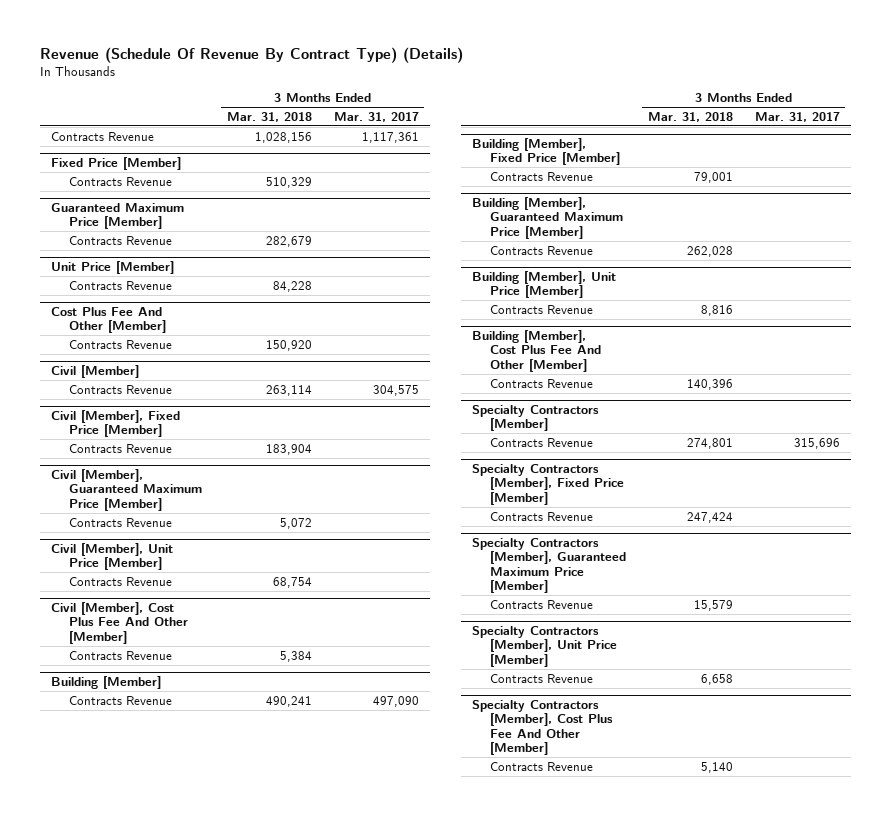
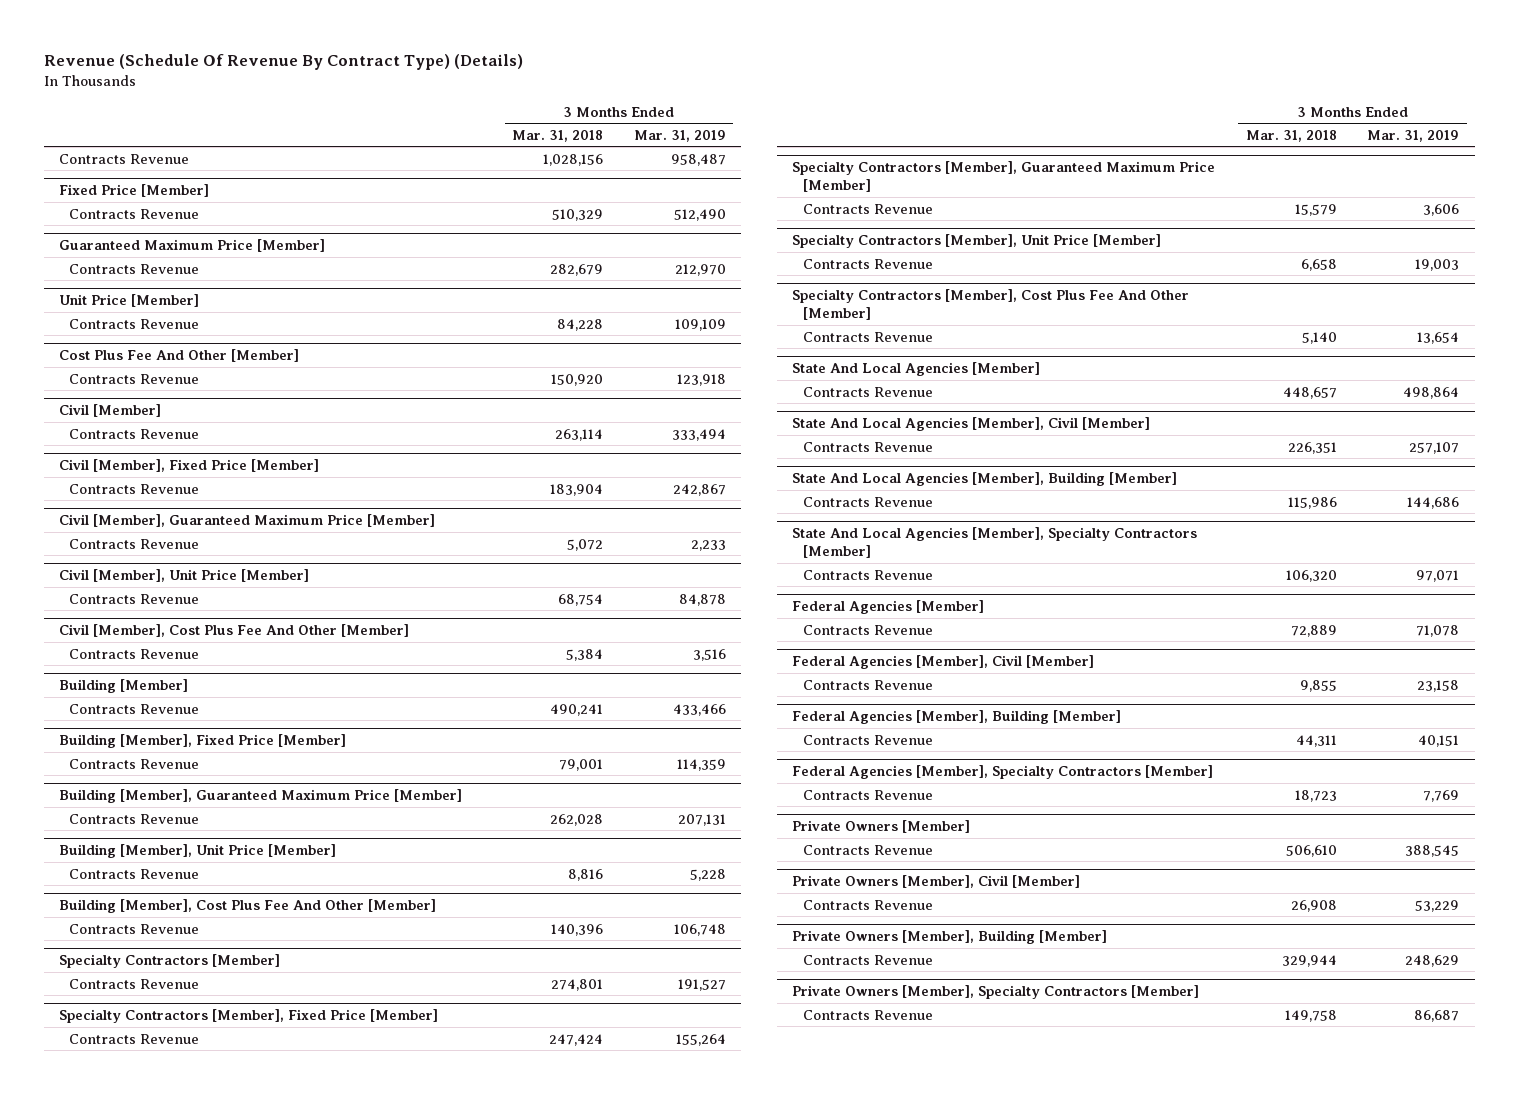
- | 3 Months Ended Mar. 31, 2018 | 3 Months Ended Mar. 31, 2017
+ | 3 Months Ended Mar. 31, 2018 | 3 Months Ended Mar. 31, 2019
+ State And Local Agencies [Member]
+ Contracts Revenue | 448,657 | 498,864
+ State And Local Agencies [Member], Civil [Member]
+ Contracts Revenue | 226,351 | 257,107
+ State And Local Agencies [Member], Building [Member]
+ Contracts Revenue | 115,986 | 144,686
+ State And Local Agencies [Member], Specialty Contractors [Member]
+ Contracts Revenue | 106,320 | 97,071
+ Federal Agencies [Member]
+ Contracts Revenue | 72,889 | 71,078
+ Federal Agencies [Member], Civil [Member]
+ Contracts Revenue | 9,855 | 23,158
+ Federal Agencies [Member], Building [Member]
+ Contracts Revenue | 44,311 | 40,151
+ Federal Agencies [Member], Specialty Contractors [Member]
+ Contracts Revenue | 18,723 | 7,769
+ Private Owners [Member]
+ Contracts Revenue | 506,610 | 388,545
+ Private Owners [Member], Civil [Member]
+ Contracts Revenue | 26,908 | 53,229
+ Private Owners [Member], Building [Member]
+ Contracts Revenue | 329,944 | 248,629
+ Private Owners [Member], Specialty Contractors [Member]
+ Contracts Revenue | 149,758 | 86,687

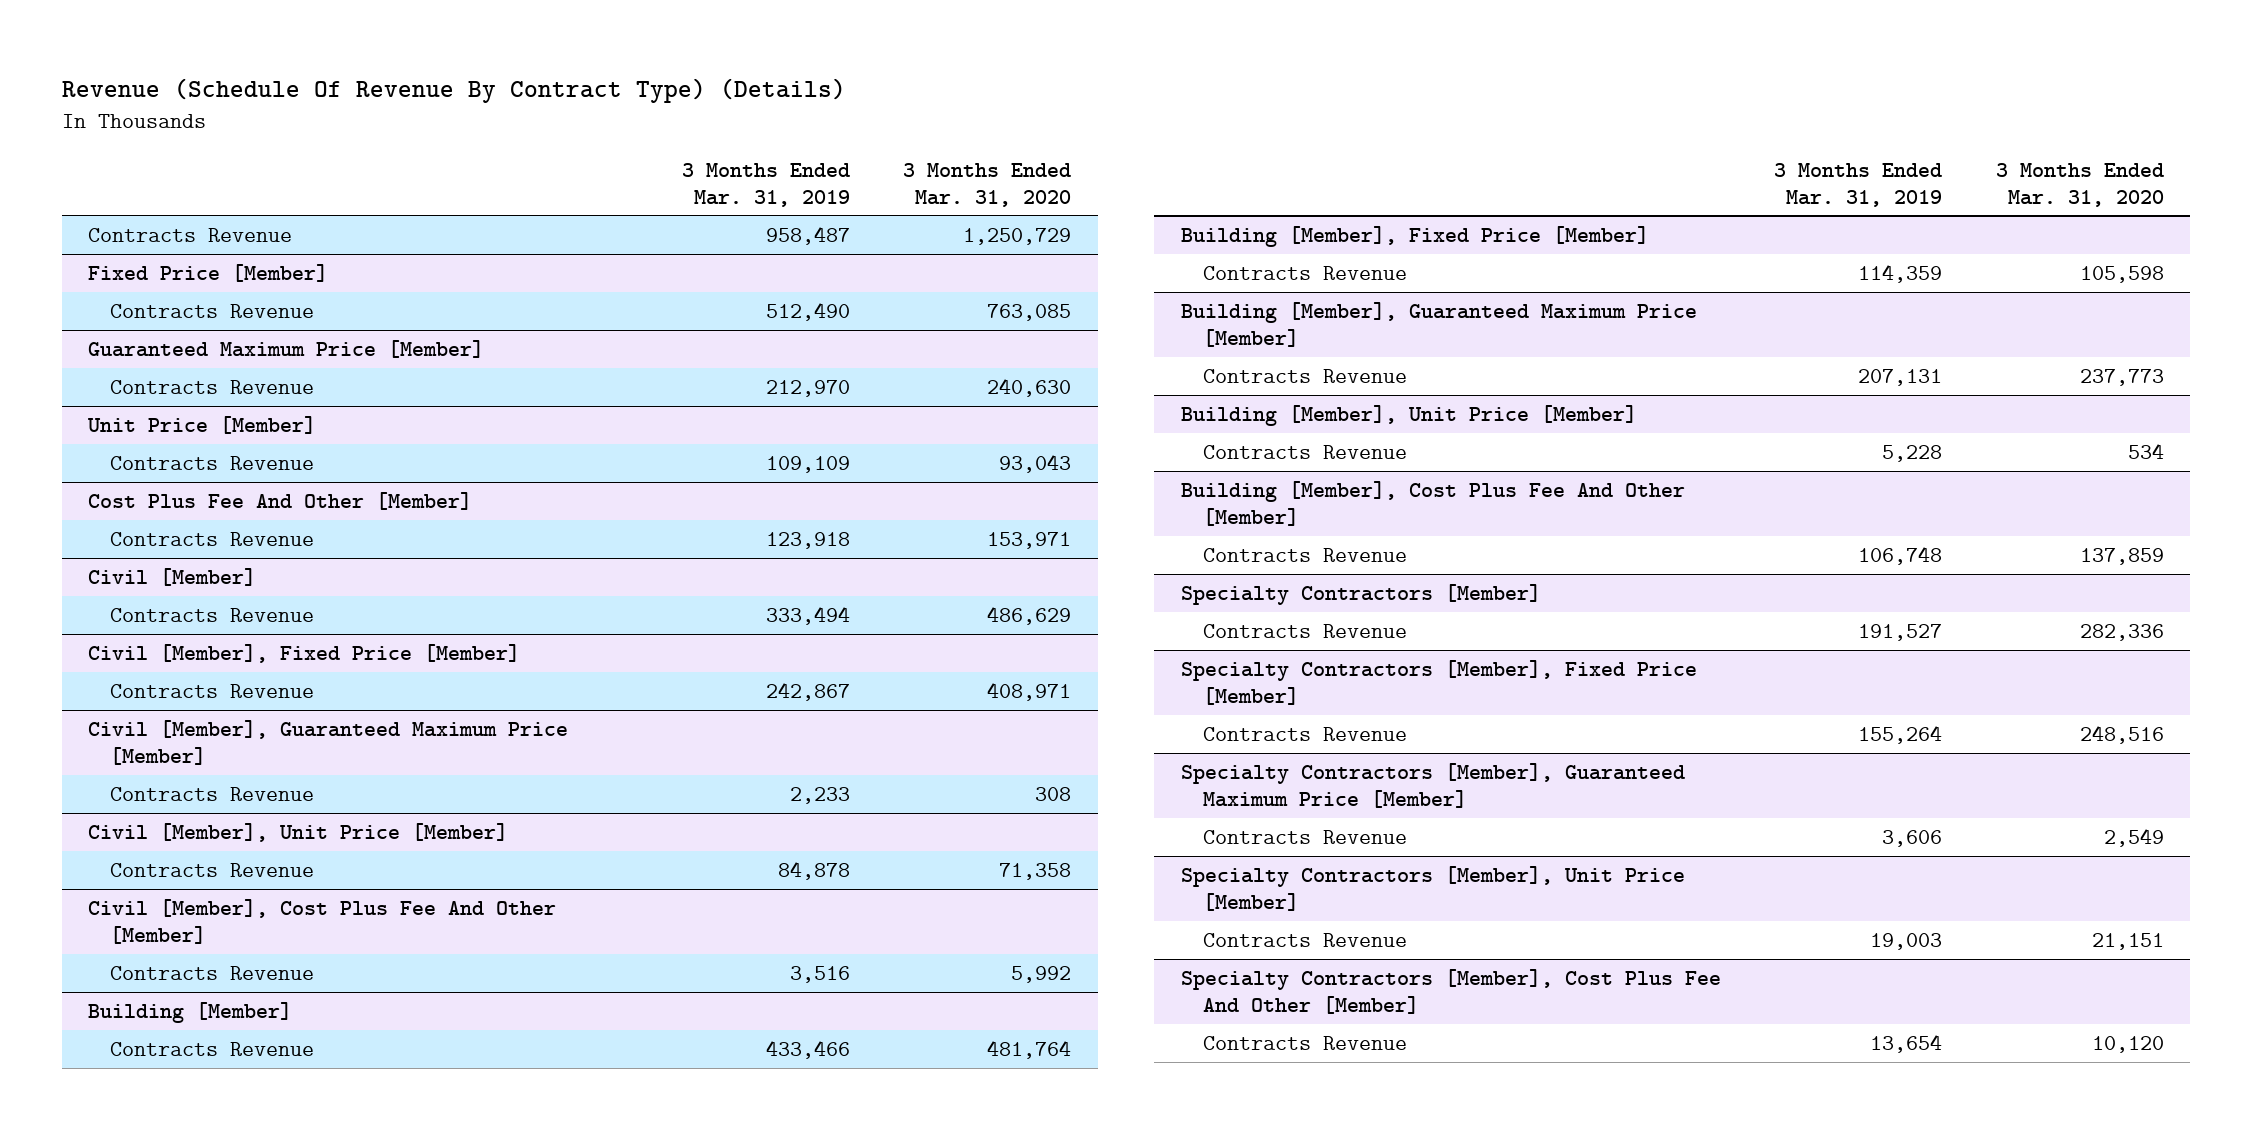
- | 3 Months Ended Mar. 31, 2018 | 3 Months Ended Mar. 31, 2019
+ | 3 Months Ended Mar. 31, 2019 | 3 Months Ended Mar. 31, 2020
- State And Local Agencies [Member]
- Contracts Revenue | 448,657 | 498,864
- State And Local Agencies [Member], Civil [Member]
- Contracts Revenue | 226,351 | 257,107
- State And Local Agencies [Member], Building [Member]
- Contracts Revenue | 115,986 | 144,686
- State And Local Agencies [Member], Specialty Contractors [Member]
- Contracts Revenue | 106,320 | 97,071
- Federal Agencies [Member]
- Contracts Revenue | 72,889 | 71,078
- Federal Agencies [Member], Civil [Member]
- Contracts Revenue | 9,855 | 23,158
- Federal Agencies [Member], Building [Member]
- Contracts Revenue | 44,311 | 40,151
- Federal Agencies [Member], Specialty Contractors [Member]
- Contracts Revenue | 18,723 | 7,769
- Private Owners [Member]
- Contracts Revenue | 506,610 | 388,545
- Private Owners [Member], Civil [Member]
- Contracts Revenue | 26,908 | 53,229
- Private Owners [Member], Building [Member]
- Contracts Revenue | 329,944 | 248,629
- Private Owners [Member], Specialty Contractors [Member]
- Contracts Revenue | 149,758 | 86,687

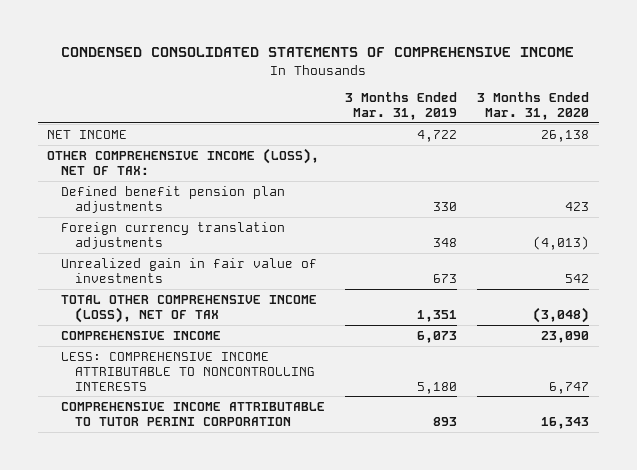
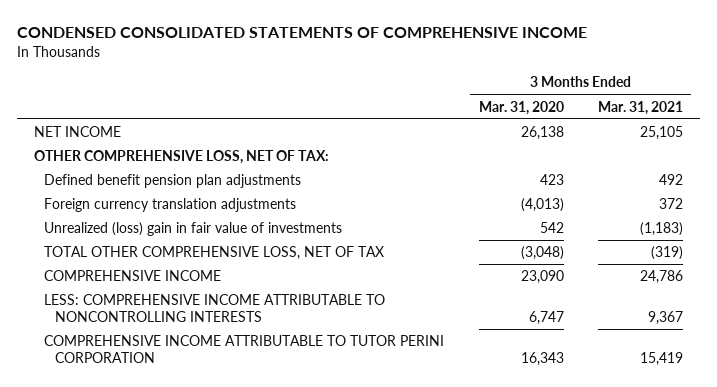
- | 3 Months Ended Mar. 31, 2019 | 3 Months Ended Mar. 31, 2020
+ | 3 Months Ended Mar. 31, 2020 | 3 Months Ended Mar. 31, 2021
- OTHER COMPREHENSIVE INCOME (LOSS), NET OF TAX:
+ OTHER COMPREHENSIVE LOSS, NET OF TAX:
- Unrealized gain in fair value of investments | 673 | 542
- TOTAL OTHER COMPREHENSIVE INCOME (LOSS), NET OF TAX | 1,351 | (3,048)
+ Unrealized (loss) gain in fair value of investments | 542 | (1,183)
+ TOTAL OTHER COMPREHENSIVE LOSS, NET OF TAX | (3,048) | (319)

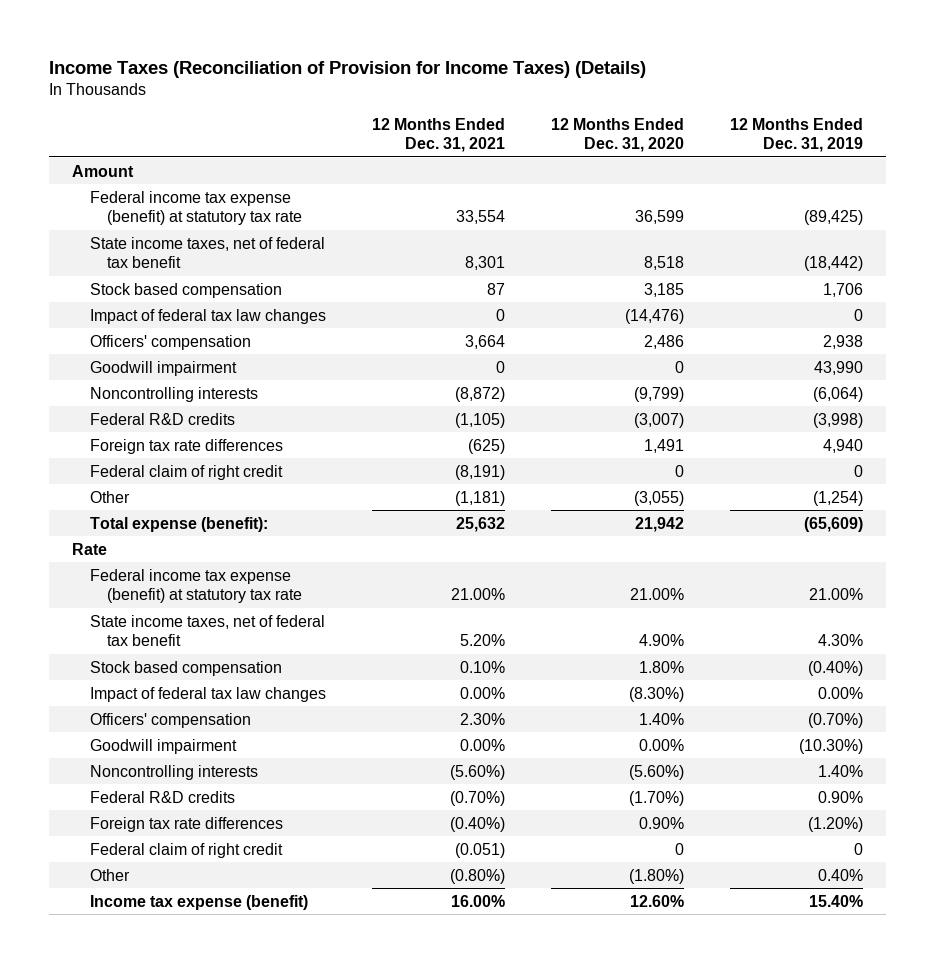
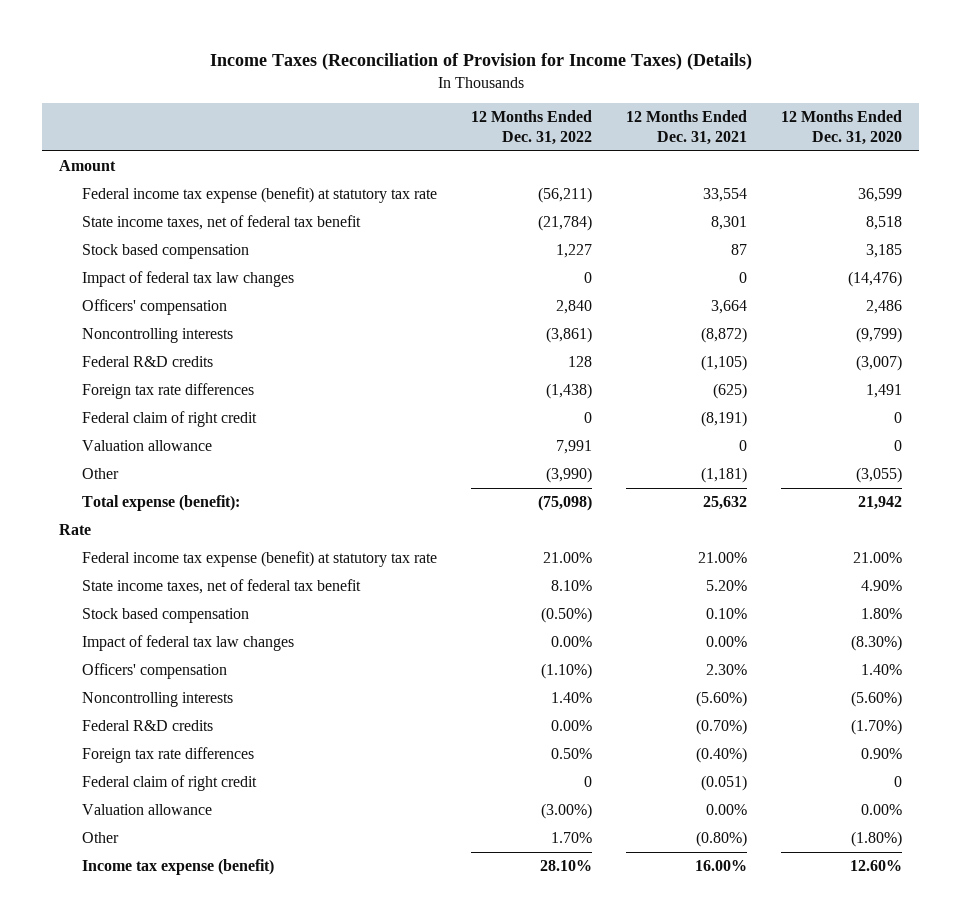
- | 12 Months Ended Dec. 31, 2021 | 12 Months Ended Dec. 31, 2020 | 12 Months Ended Dec. 31, 2019
+ | 12 Months Ended Dec. 31, 2022 | 12 Months Ended Dec. 31, 2021 | 12 Months Ended Dec. 31, 2020
- Goodwill impairment | 0 | 0 | 43,990
+ Valuation allowance | 7,991 | 0 | 0
- Goodwill impairment | 0.00% | 0.00% | (10.30%)
+ Valuation allowance | (3.00%) | 0.00% | 0.00%

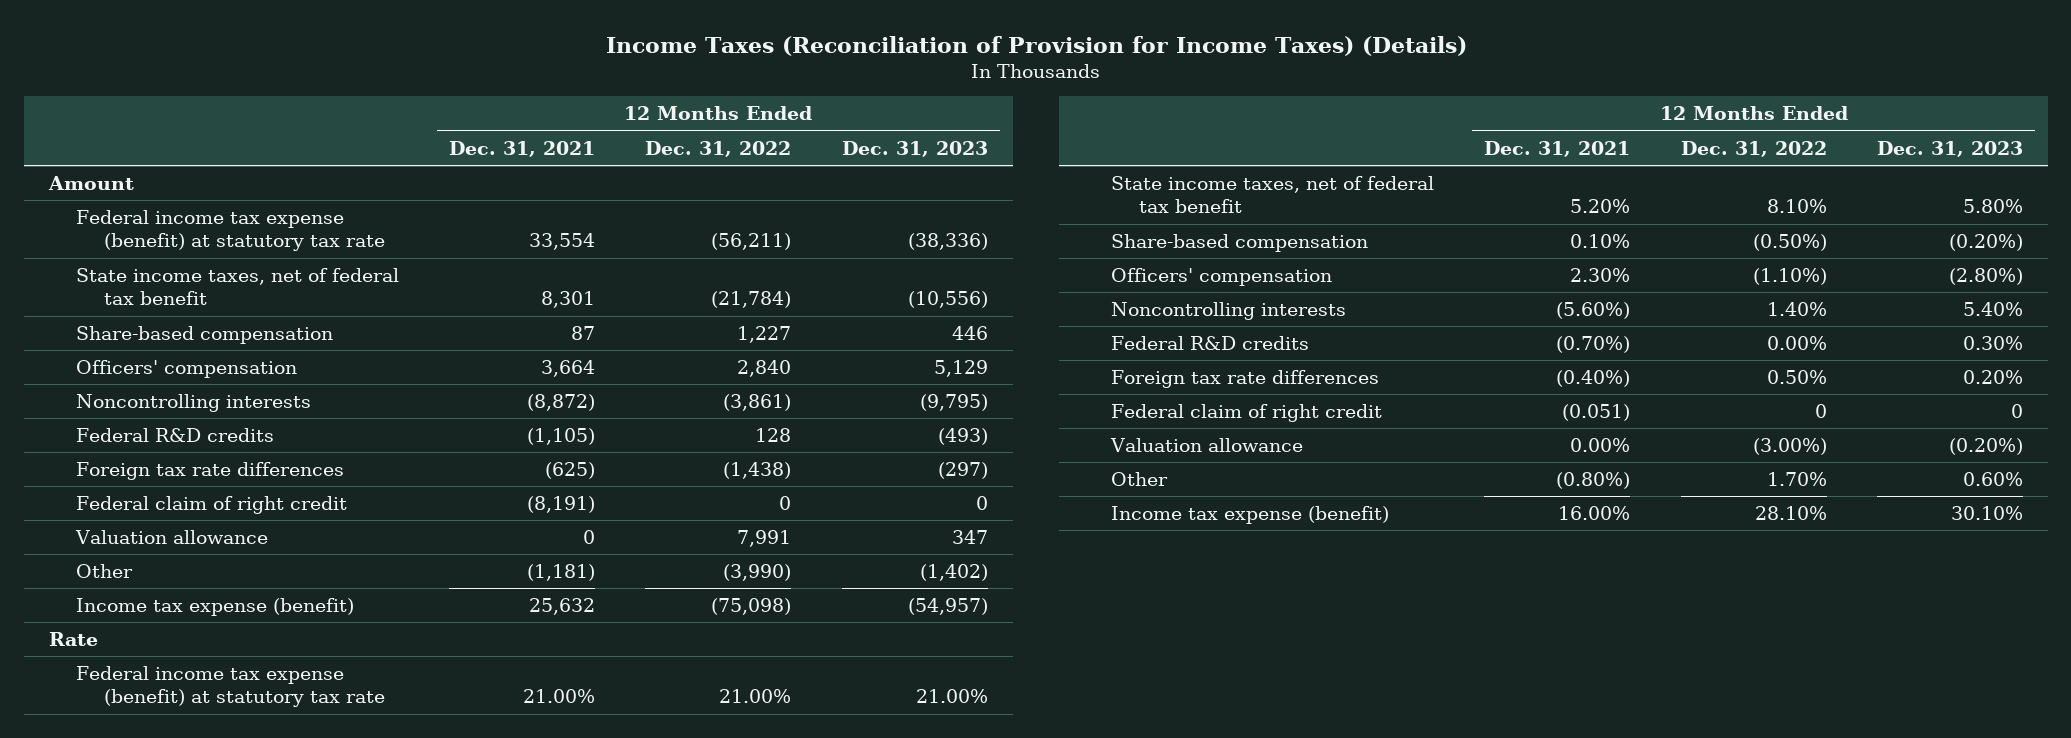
- | 12 Months Ended Dec. 31, 2022 | 12 Months Ended Dec. 31, 2021 | 12 Months Ended Dec. 31, 2020
+ | 12 Months Ended Dec. 31, 2021 | 12 Months Ended Dec. 31, 2022 | 12 Months Ended Dec. 31, 2023
- Stock based compensation | 1,227 | 87 | 3,185
- Impact of federal tax law changes | 0 | 0 | (14,476)
+ Share-based compensation | 87 | 1,227 | 446
- Total expense (benefit): | (75,098) | 25,632 | 21,942
+ Income tax expense (benefit) | 25,632 | (75,098) | (54,957)
- Stock based compensation | (0.50%) | 0.10% | 1.80%
- Impact of federal tax law changes | 0.00% | 0.00% | (8.30%)
+ Share-based compensation | 0.10% | (0.50%) | (0.20%)

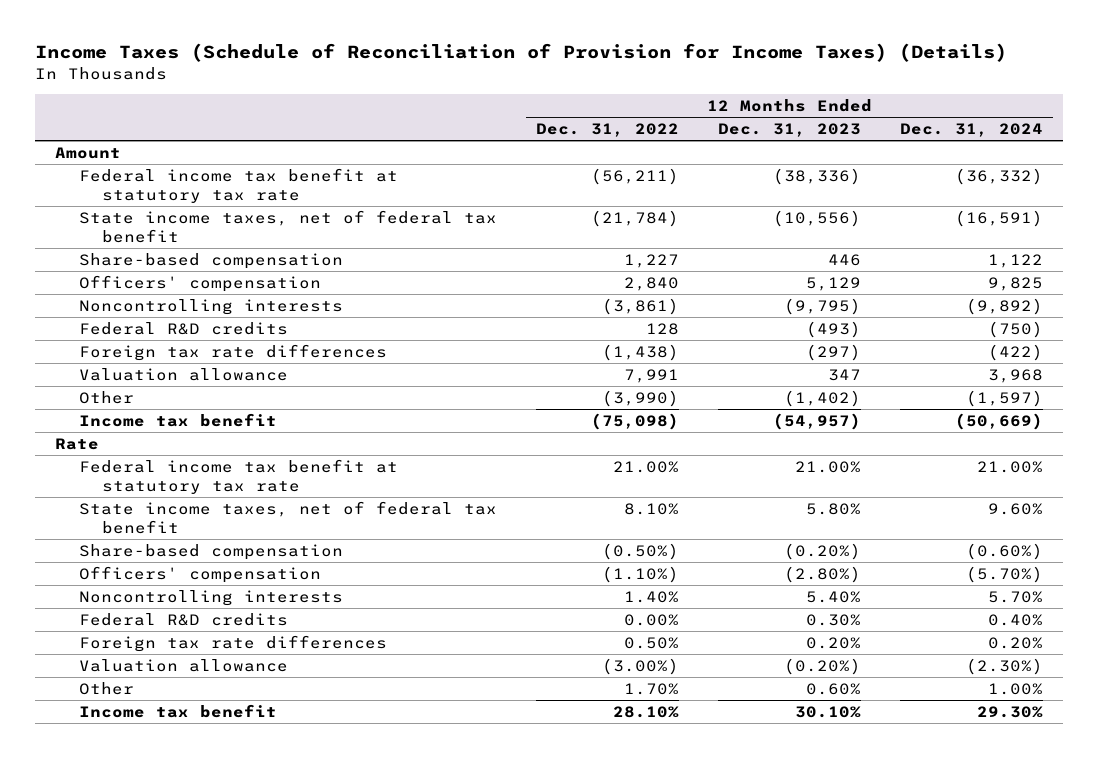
- Income Taxes (Reconciliation of Provision for Income Taxes) (Details)
+ Income Taxes (Schedule of Reconciliation of Provision for Income Taxes) (Details)
- | 12 Months Ended Dec. 31, 2021 | 12 Months Ended Dec. 31, 2022 | 12 Months Ended Dec. 31, 2023
+ | 12 Months Ended Dec. 31, 2022 | 12 Months Ended Dec. 31, 2023 | 12 Months Ended Dec. 31, 2024
- Federal income tax expense (benefit) at statutory tax rate | 33,554 | (56,211) | (38,336)
+ Federal income tax benefit at statutory tax rate | (56,211) | (38,336) | (36,332)
- Federal claim of right credit | (8,191) | 0 | 0
- Income tax expense (benefit) | 25,632 | (75,098) | (54,957)
+ Income tax benefit | (75,098) | (54,957) | (50,669)
- Federal income tax expense (benefit) at statutory tax rate | 21.00% | 21.00% | 21.00%
+ Federal income tax benefit at statutory tax rate | 21.00% | 21.00% | 21.00%
- Federal claim of right credit | (0.051) | 0 | 0
- Income tax expense (benefit) | 16.00% | 28.10% | 30.10%
+ Income tax benefit | 28.10% | 30.10% | 29.30%

